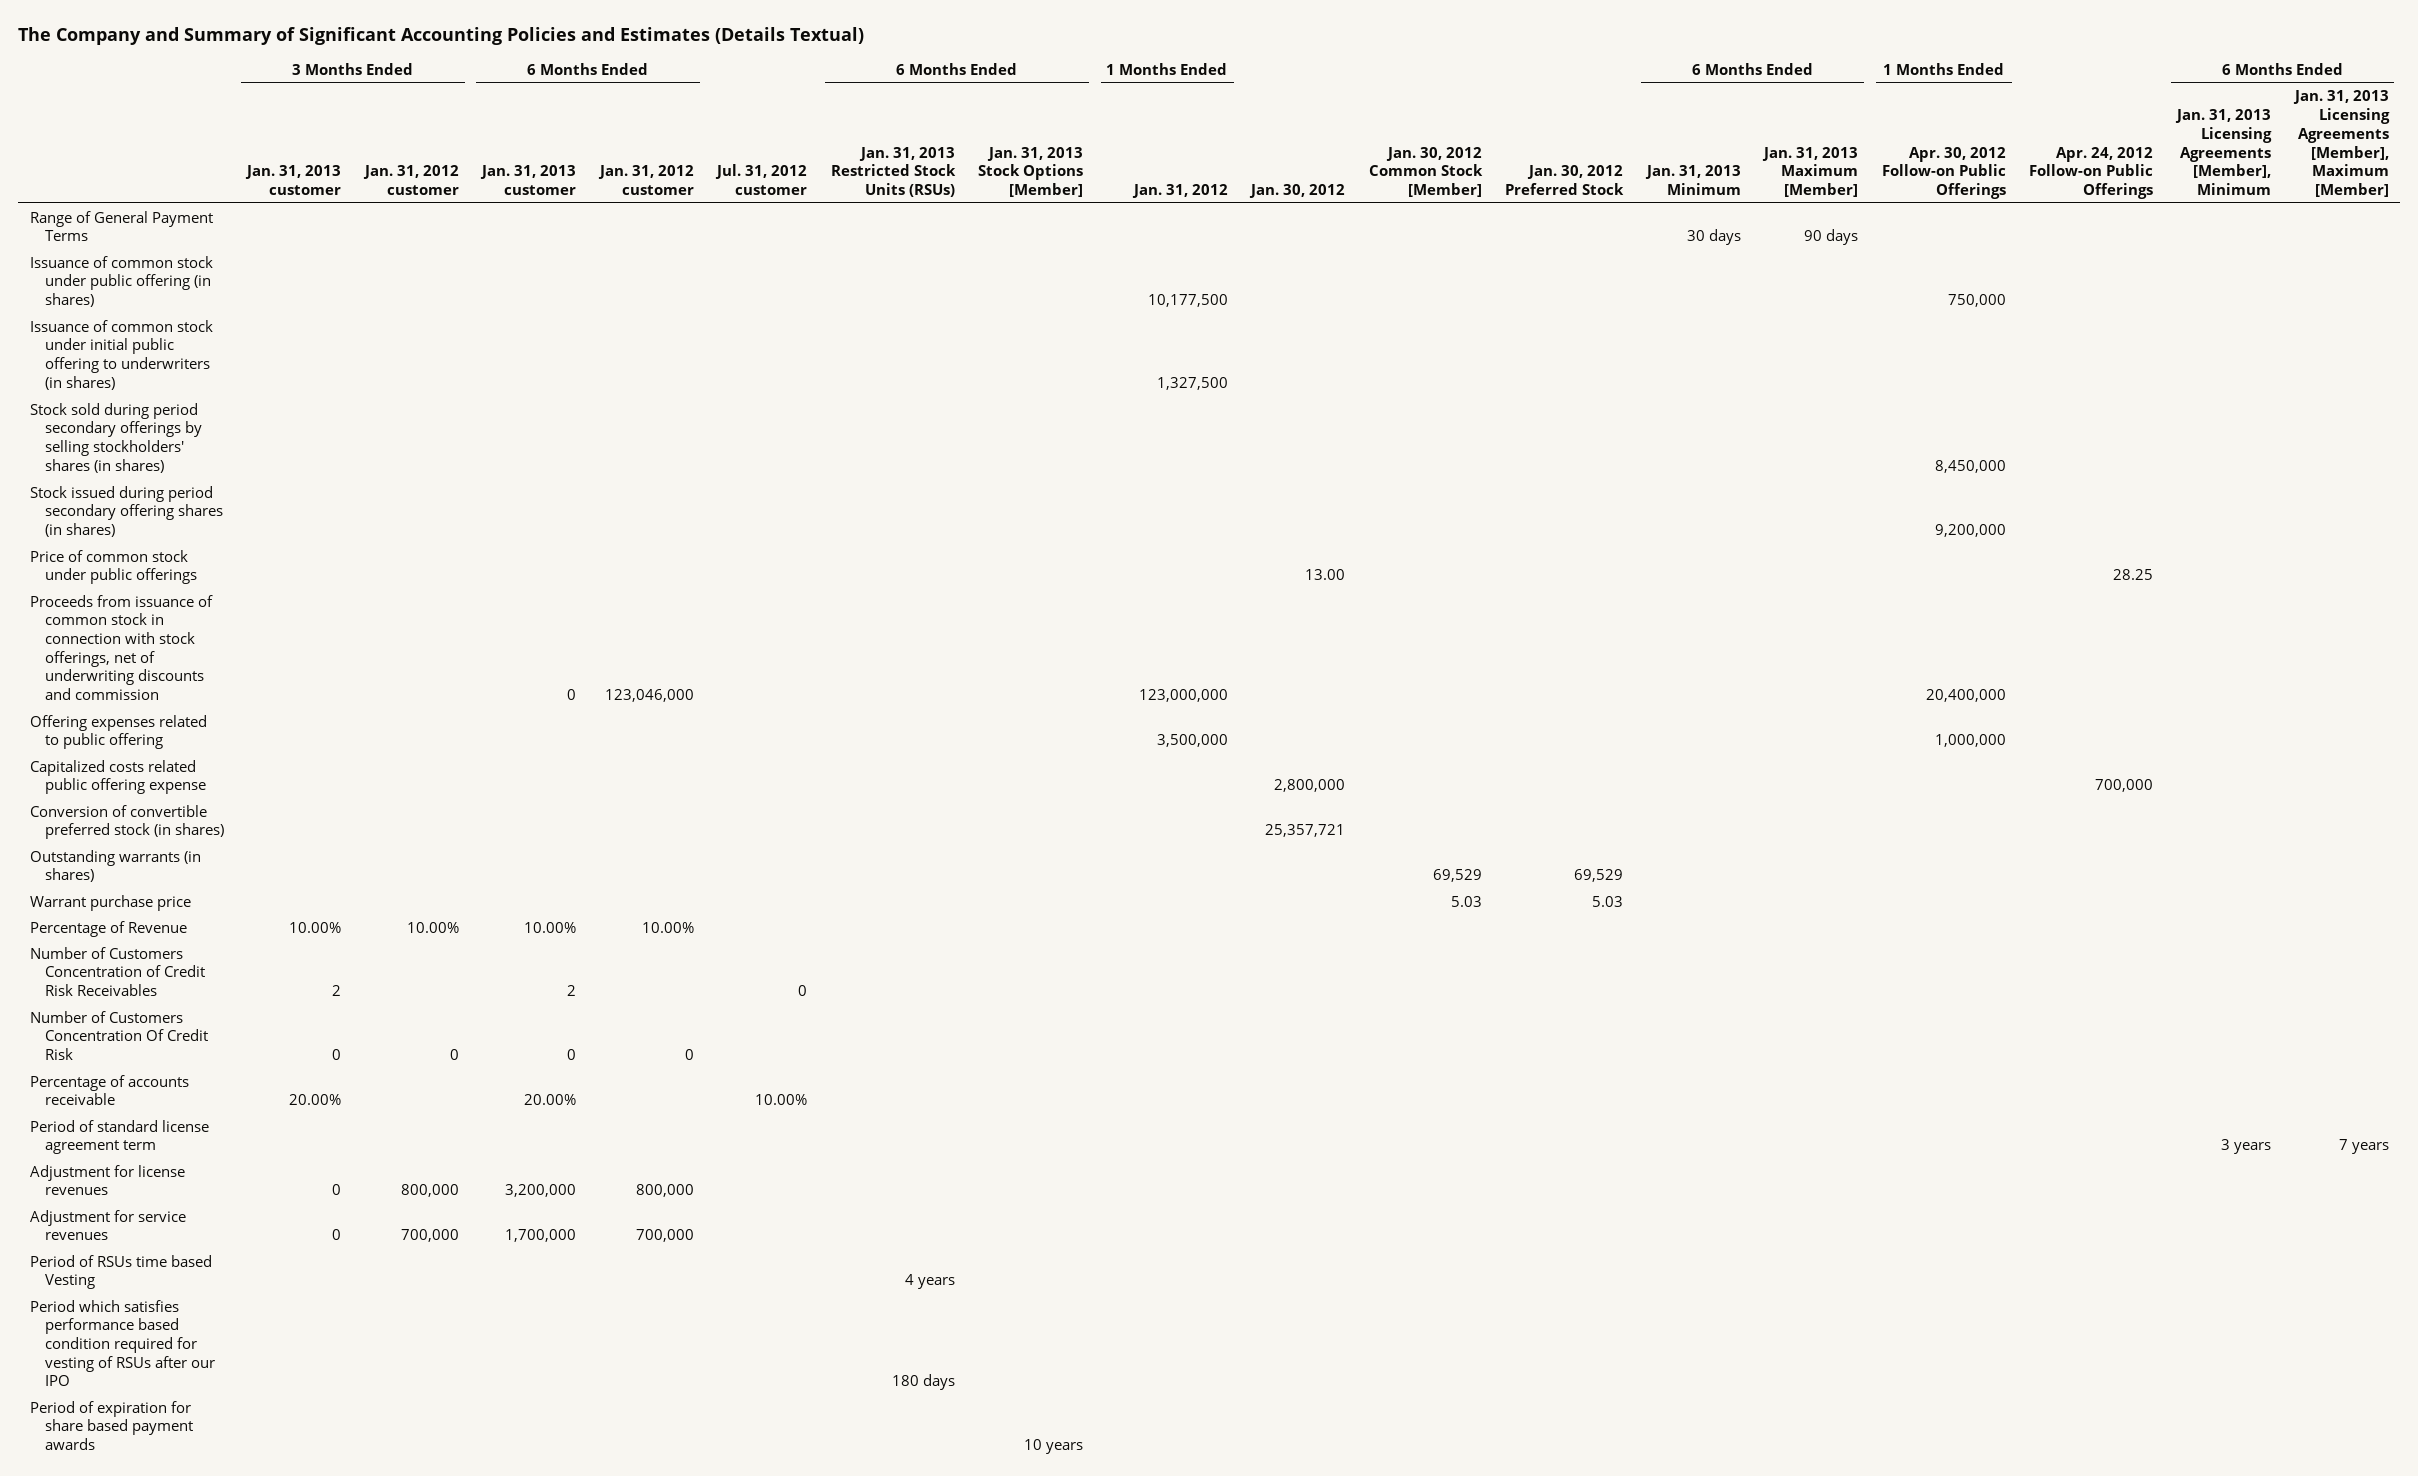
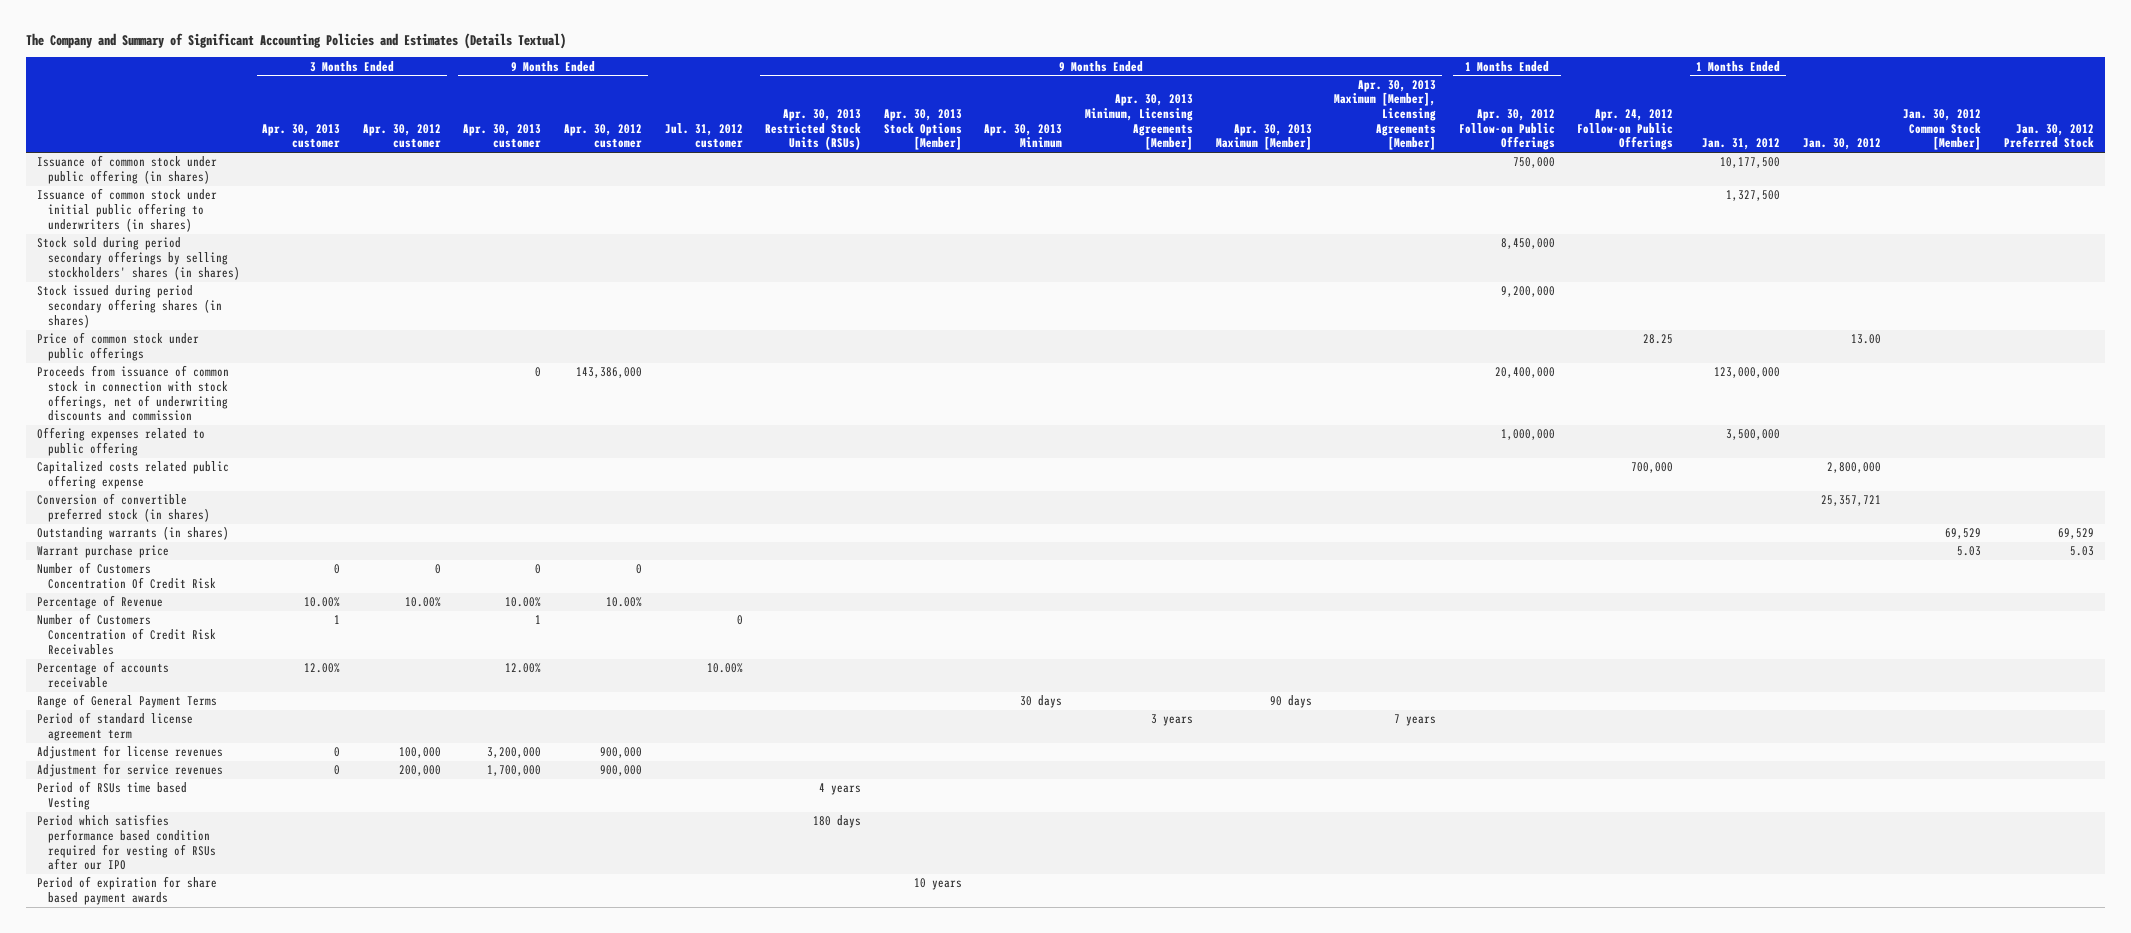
- | 3 Months Ended Jan. 31, 2013 customer | 3 Months Ended Jan. 31, 2012 customer | 6 Months Ended Jan. 31, 2013 customer | 6 Months Ended Jan. 31, 2012 customer | Jul. 31, 2012 customer | 6 Months Ended Jan. 31, 2013 Restricted Stock Units (RSUs) | 6 Months Ended Jan. 31, 2013 Stock Options [Member] | 1 Months Ended Jan. 31, 2012 | Jan. 30, 2012 | Jan. 30, 2012 Common Stock [Member] | Jan. 30, 2012 Preferred Stock | 6 Months Ended Jan. 31, 2013 Minimum | 6 Months Ended Jan. 31, 2013 Maximum [Member] | 1 Months Ended Apr. 30, 2012 Follow-on Public Offerings | Apr. 24, 2012 Follow-on Public Offerings | 6 Months Ended Jan. 31, 2013 Licensing Agreements [Member], Minimum | 6 Months Ended Jan. 31, 2013 Licensing Agreements [Member], Maximum [Member]
+ | 3 Months Ended Apr. 30, 2013 customer | 3 Months Ended Apr. 30, 2012 customer | 9 Months Ended Apr. 30, 2013 customer | 9 Months Ended Apr. 30, 2012 customer | Jul. 31, 2012 customer | 9 Months Ended Apr. 30, 2013 Restricted Stock Units (RSUs) | 9 Months Ended Apr. 30, 2013 Stock Options [Member] | 9 Months Ended Apr. 30, 2013 Minimum | 9 Months Ended Apr. 30, 2013 Minimum, Licensing Agreements [Member] | 9 Months Ended Apr. 30, 2013 Maximum [Member] | 9 Months Ended Apr. 30, 2013 Maximum [Member], Licensing Agreements [Member] | 1 Months Ended Apr. 30, 2012 Follow-on Public Offerings | Apr. 24, 2012 Follow-on Public Offerings | 1 Months Ended Jan. 31, 2012 | Jan. 30, 2012 | Jan. 30, 2012 Common Stock [Member] | Jan. 30, 2012 Preferred Stock
moved up: Number of Customers Concentration Of Credit Risk | 0 | 0 | 0 | 0 | | | | | | | | | | | | |
moved down: Range of General Payment Terms | | | | | | | | 30 days | | 90 days | | | | | | |

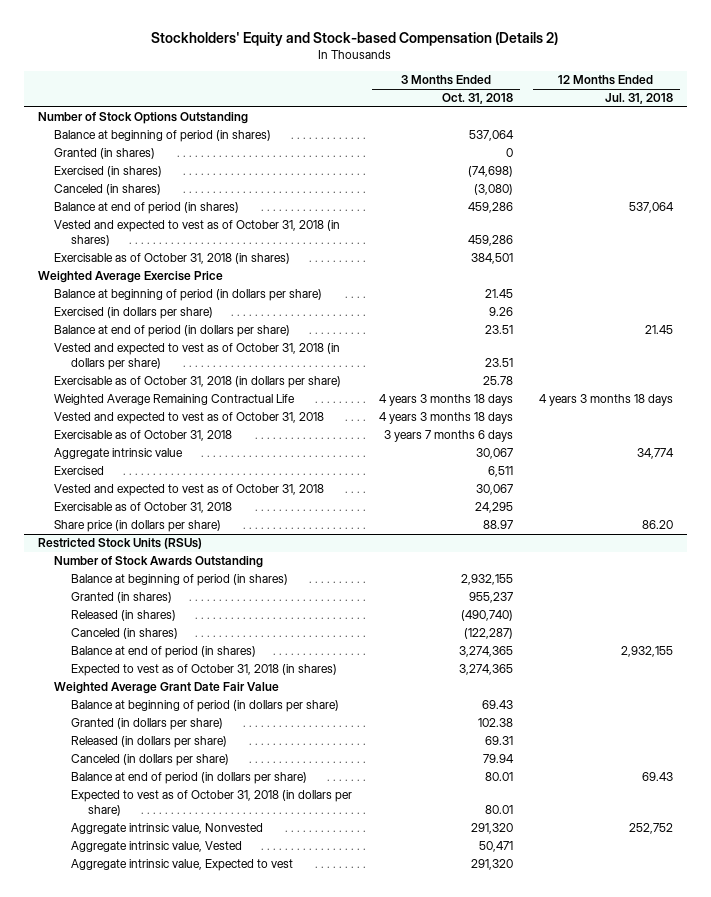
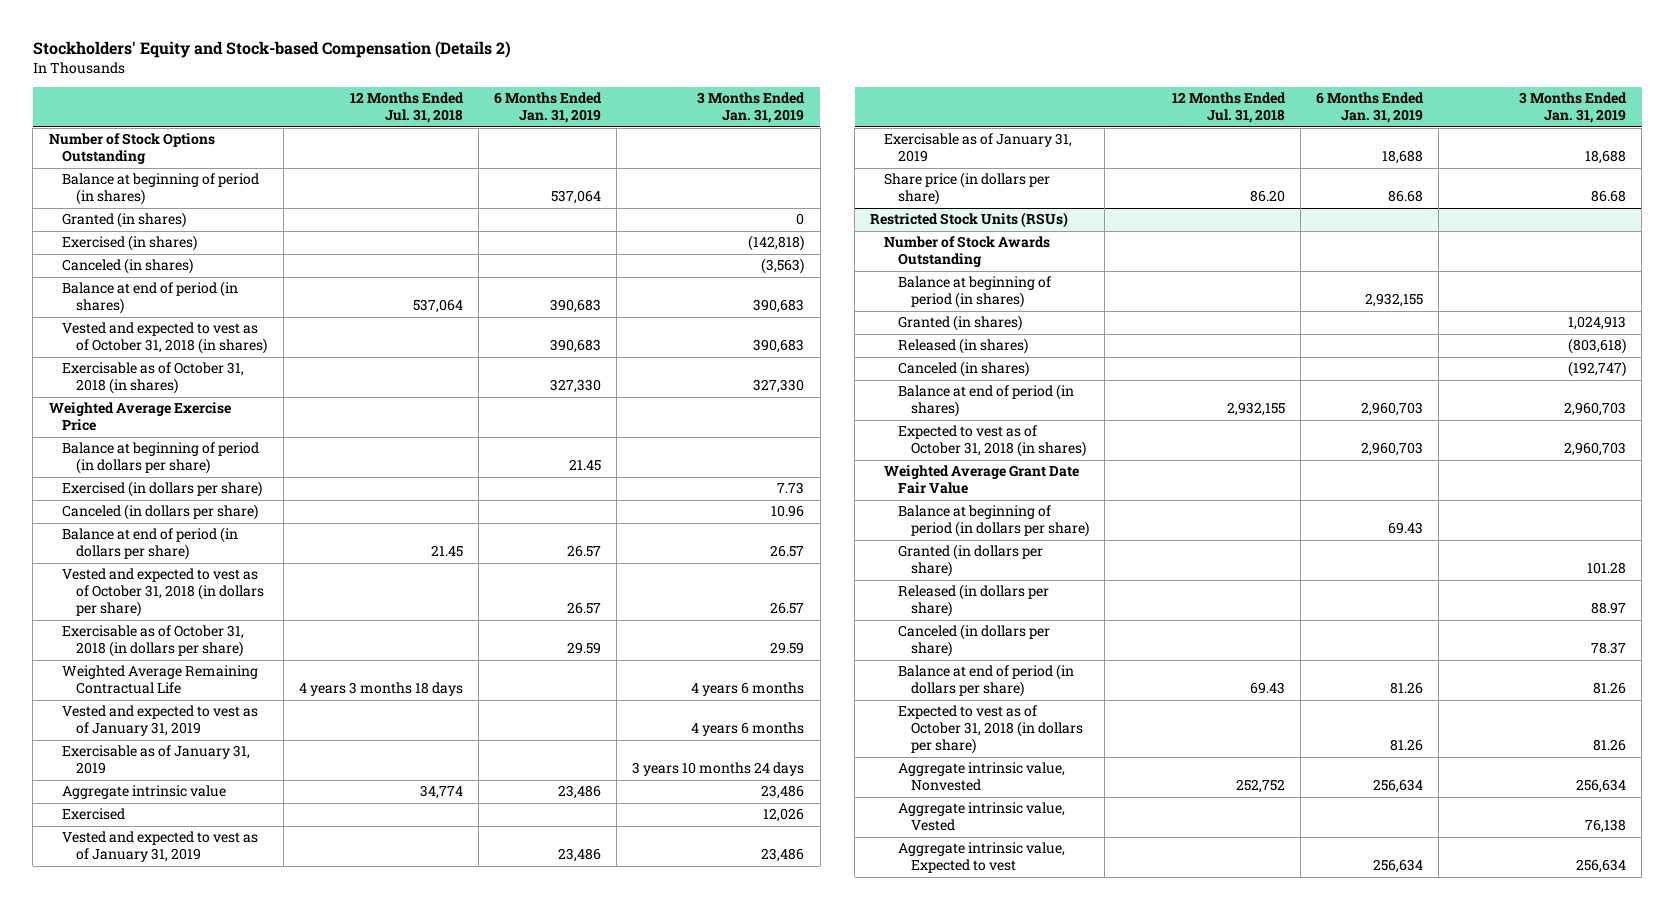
- | 3 Months Ended Oct. 31, 2018 | 12 Months Ended Jul. 31, 2018
+ | 12 Months Ended Jul. 31, 2018 | 6 Months Ended Jan. 31, 2019 | 3 Months Ended Jan. 31, 2019
+ Canceled (in dollars per share) | | | 10.96
- Vested and expected to vest as of October 31, 2018 | 4 years 3 months 18 days |
- Exercisable as of October 31, 2018 | 3 years 7 months 6 days |
+ Vested and expected to vest as of January 31, 2019 | | | 4 years 6 months
+ Exercisable as of January 31, 2019 | | | 3 years 10 months 24 days
- Vested and expected to vest as of October 31, 2018 | 30,067 |
- Exercisable as of October 31, 2018 | 24,295 |
+ Vested and expected to vest as of January 31, 2019 | | 23,486 | 23,486
+ Exercisable as of January 31, 2019 | | 18,688 | 18,688

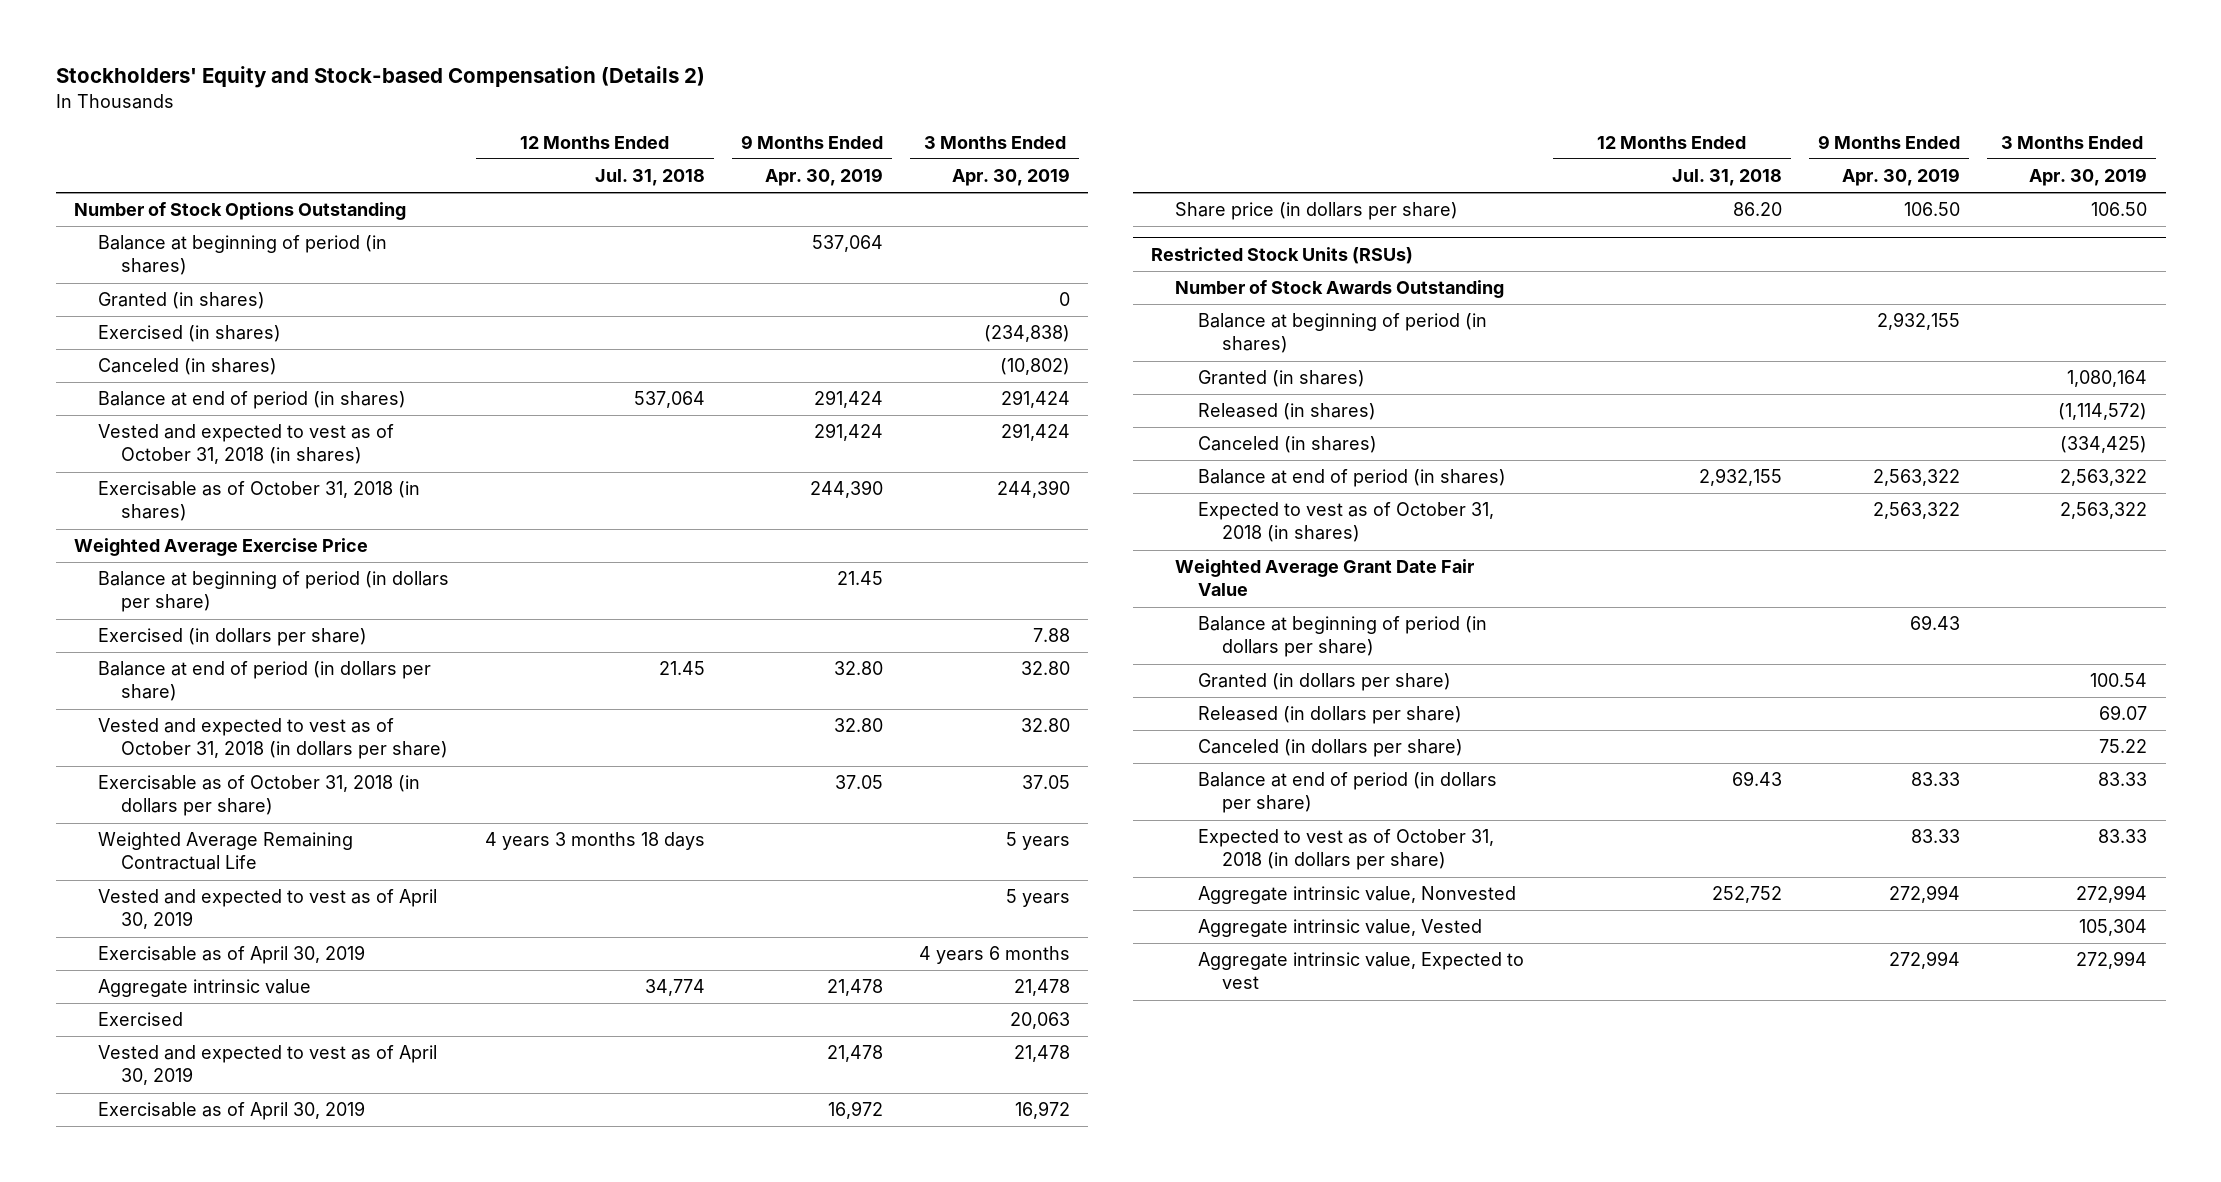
- | 12 Months Ended Jul. 31, 2018 | 6 Months Ended Jan. 31, 2019 | 3 Months Ended Jan. 31, 2019
+ | 12 Months Ended Jul. 31, 2018 | 9 Months Ended Apr. 30, 2019 | 3 Months Ended Apr. 30, 2019
- Canceled (in dollars per share) | | | 10.96
- Vested and expected to vest as of January 31, 2019 | | | 4 years 6 months
- Exercisable as of January 31, 2019 | | | 3 years 10 months 24 days
+ Vested and expected to vest as of April 30, 2019 | | | 5 years
+ Exercisable as of April 30, 2019 | | | 4 years 6 months
- Vested and expected to vest as of January 31, 2019 | | 23,486 | 23,486
- Exercisable as of January 31, 2019 | | 18,688 | 18,688
+ Vested and expected to vest as of April 30, 2019 | | 21,478 | 21,478
+ Exercisable as of April 30, 2019 | | 16,972 | 16,972

